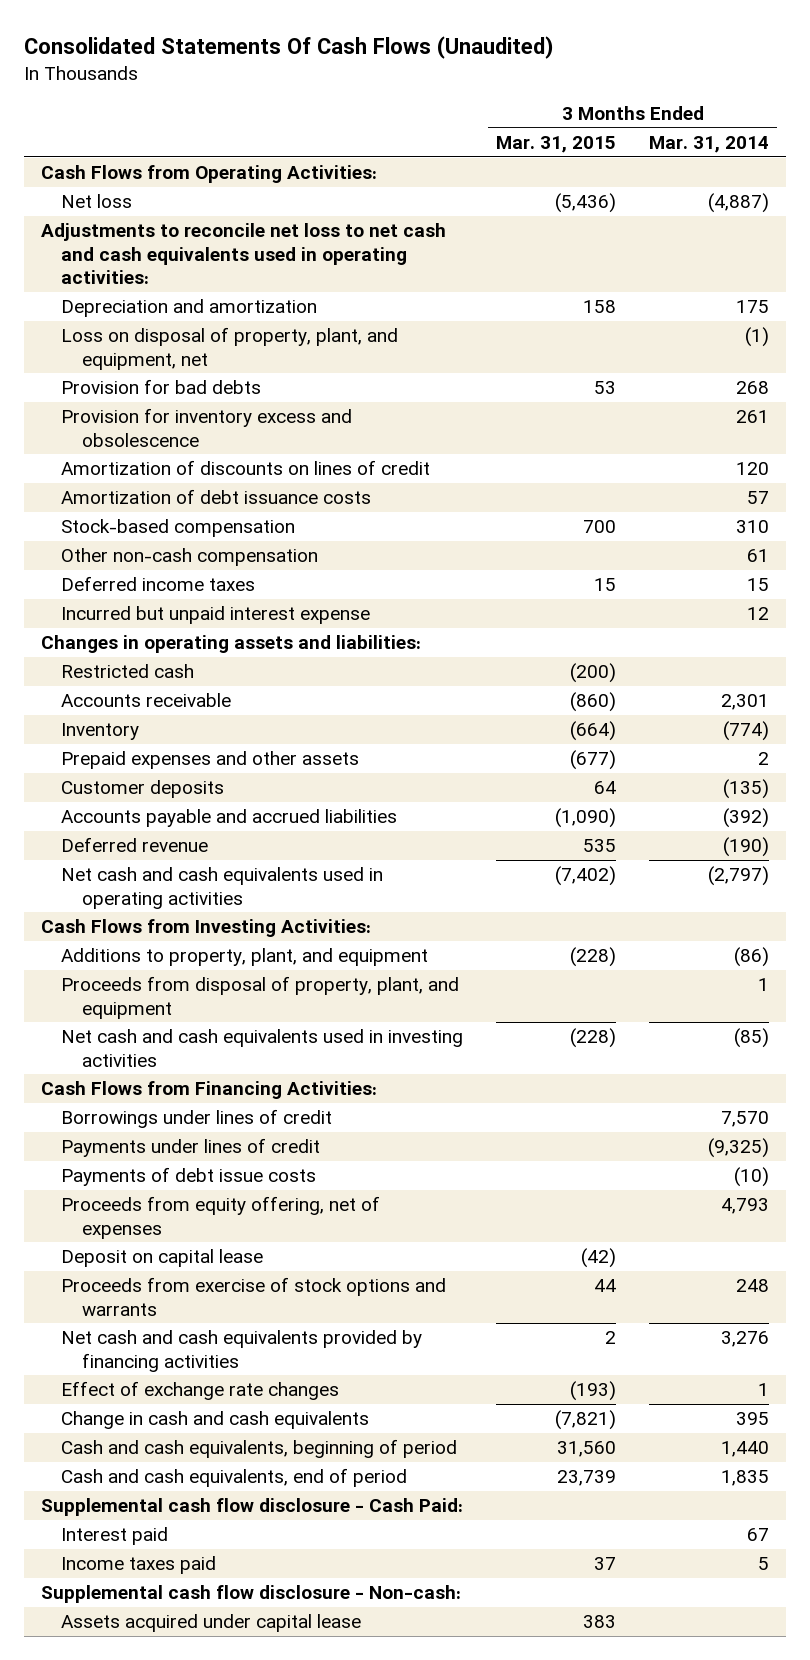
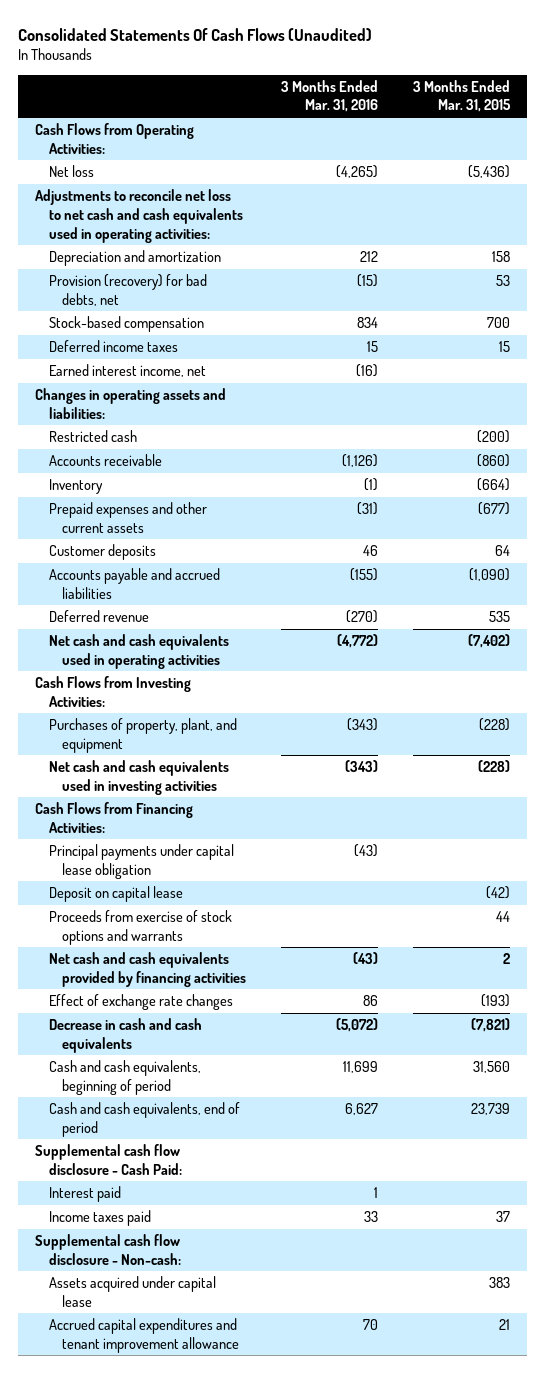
- | 3 Months Ended Mar. 31, 2015 | 3 Months Ended Mar. 31, 2014
+ | 3 Months Ended Mar. 31, 2016 | 3 Months Ended Mar. 31, 2015
- Loss on disposal of property, plant, and equipment, net | | (1)
- Provision for bad debts | 53 | 268
- Provision for inventory excess and obsolescence | | 261
- Amortization of discounts on lines of credit | | 120
- Amortization of debt issuance costs | | 57
+ Provision (recovery) for bad debts, net | (15) | 53
- Other non-cash compensation | | 61
- Incurred but unpaid interest expense | | 12
+ Earned interest income, net | (16) |
- Prepaid expenses and other assets | (677) | 2
+ Prepaid expenses and other current assets | (31) | (677)
- Additions to property, plant, and equipment | (228) | (86)
- Proceeds from disposal of property, plant, and equipment | | 1
+ Purchases of property, plant, and equipment | (343) | (228)
- Borrowings under lines of credit | | 7,570
- Payments under lines of credit | | (9,325)
- Payments of debt issue costs | | (10)
- Proceeds from equity offering, net of expenses | | 4,793
+ Principal payments under capital lease obligation | (43) |
- Change in cash and cash equivalents | (7,821) | 395
+ Decrease in cash and cash equivalents | (5,072) | (7,821)
+ Accrued capital expenditures and tenant improvement allowance | 70 | 21

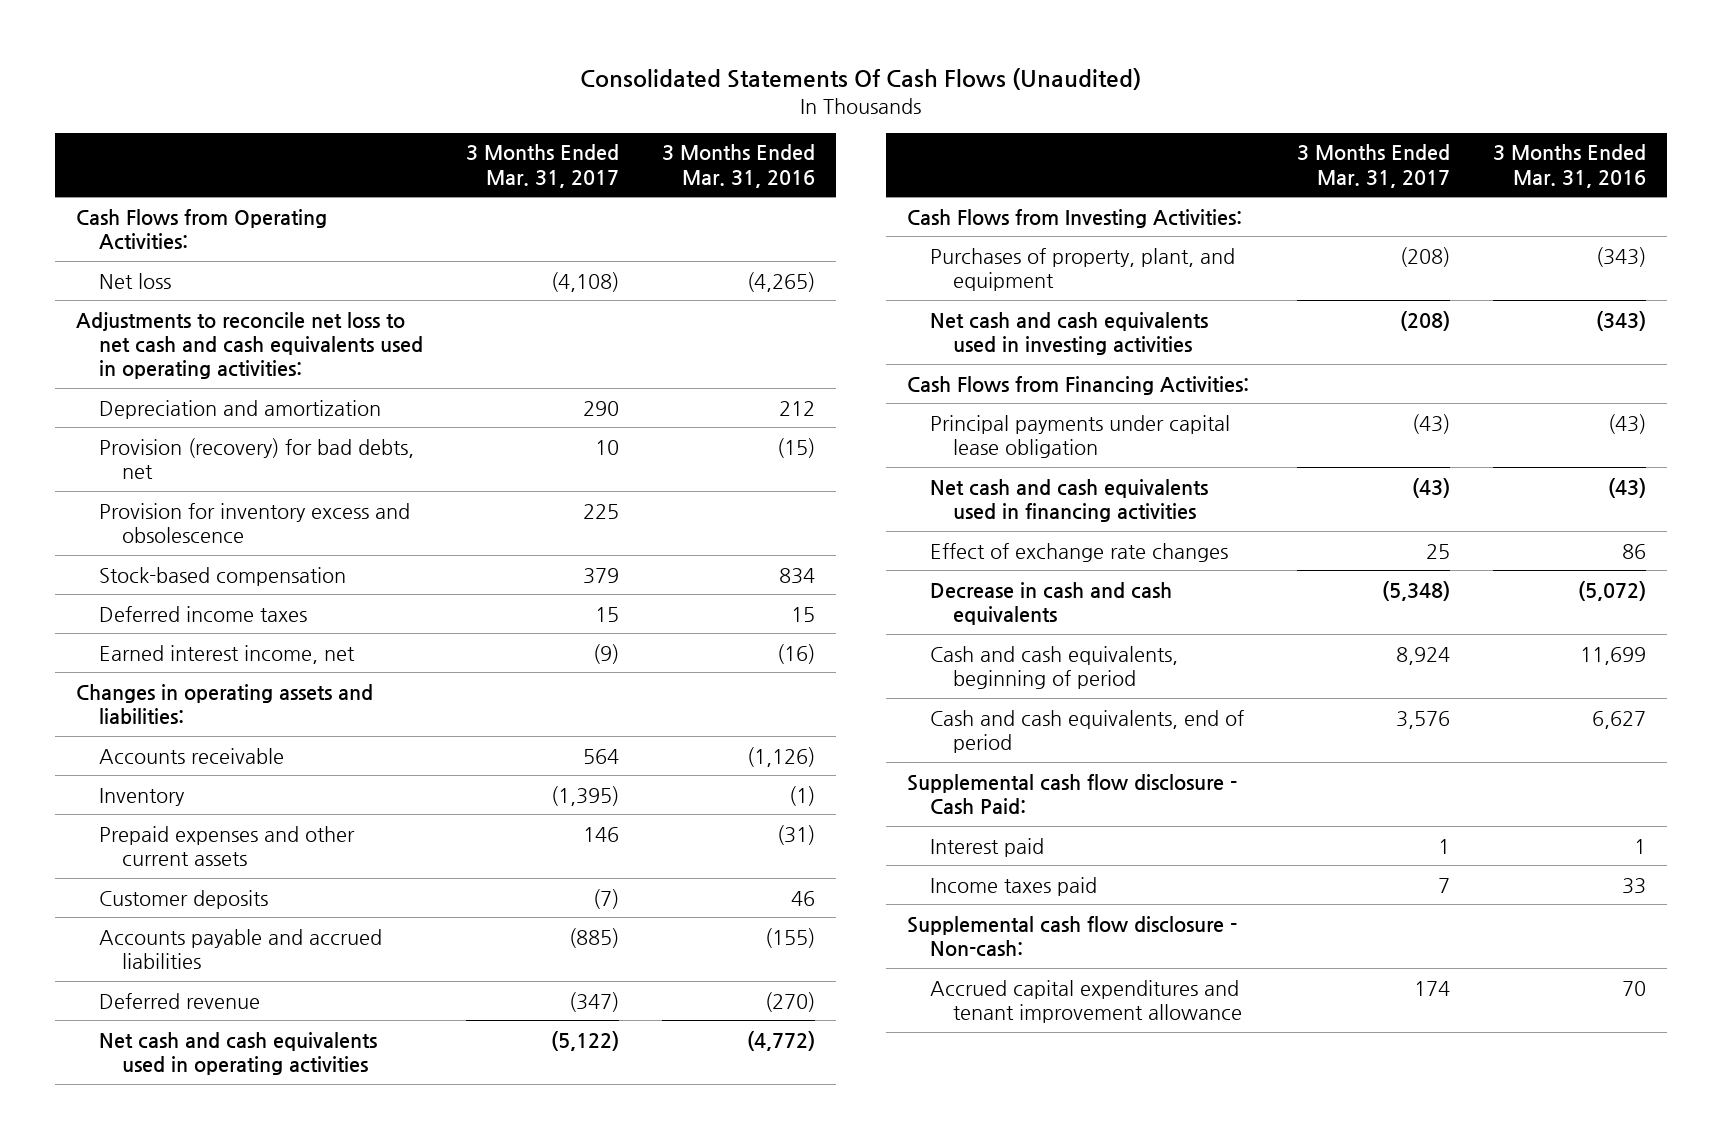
- | 3 Months Ended Mar. 31, 2016 | 3 Months Ended Mar. 31, 2015
+ | 3 Months Ended Mar. 31, 2017 | 3 Months Ended Mar. 31, 2016
+ Provision for inventory excess and obsolescence | 225 |
- Restricted cash | | (200)
- Deposit on capital lease | | (42)
- Proceeds from exercise of stock options and warrants | | 44
- Net cash and cash equivalents provided by financing activities | (43) | 2
+ Net cash and cash equivalents used in financing activities | (43) | (43)
- Assets acquired under capital lease | | 383

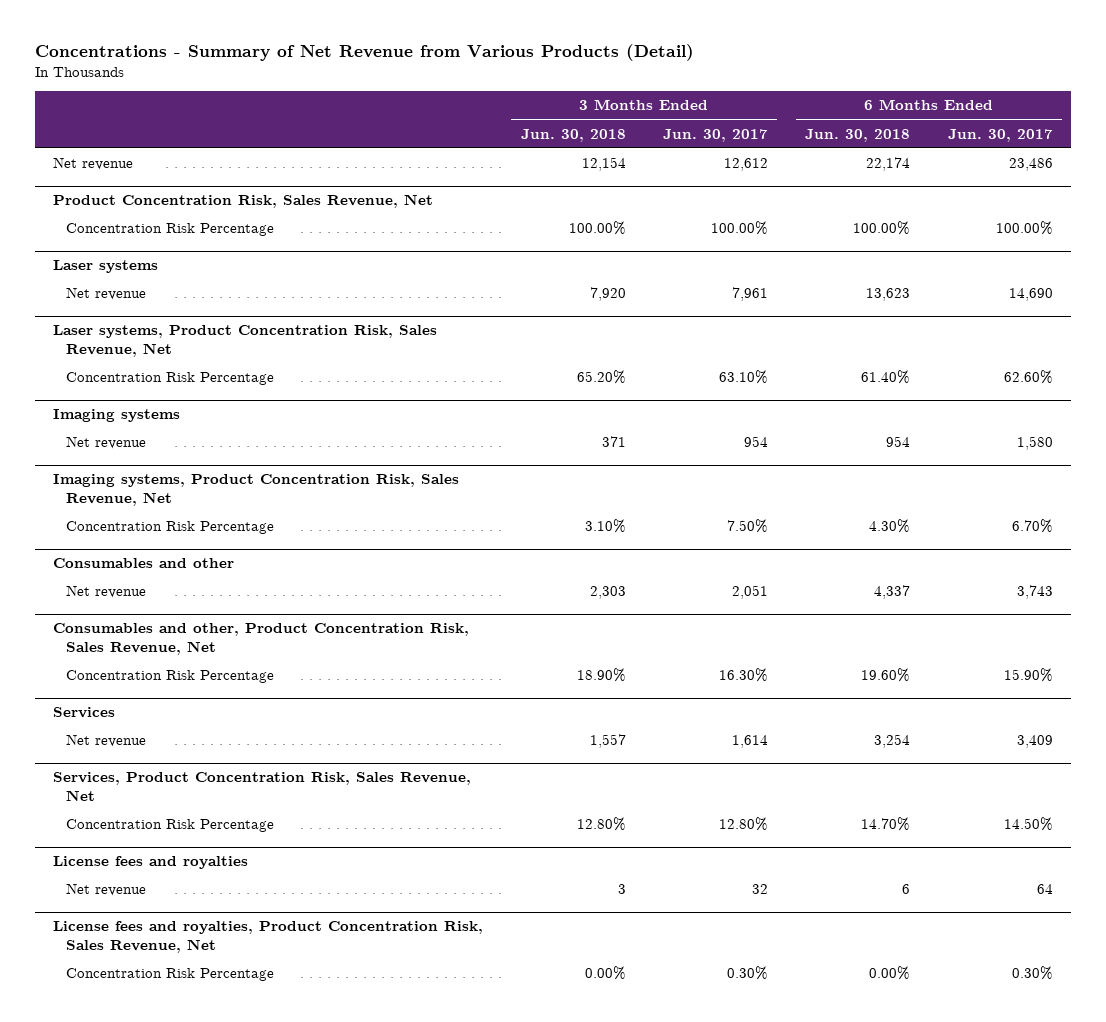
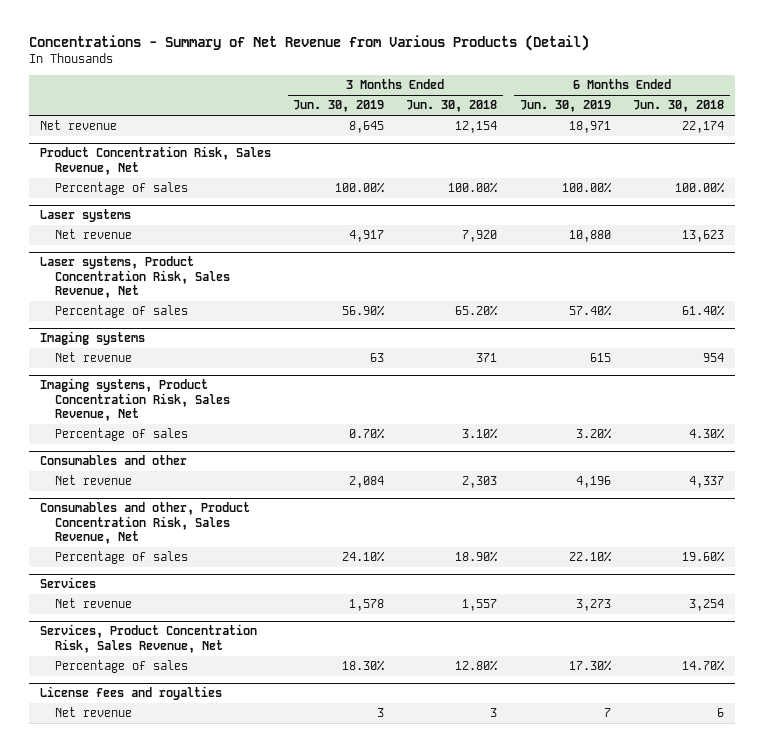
- | 3 Months Ended Jun. 30, 2018 | 3 Months Ended Jun. 30, 2017 | 6 Months Ended Jun. 30, 2018 | 6 Months Ended Jun. 30, 2017
+ | 3 Months Ended Jun. 30, 2019 | 3 Months Ended Jun. 30, 2018 | 6 Months Ended Jun. 30, 2019 | 6 Months Ended Jun. 30, 2018
@ Product Concentration Risk, Sales Revenue, Net
- Concentration Risk Percentage | 100.00% | 100.00% | 100.00% | 100.00%
+ Percentage of sales | 100.00% | 100.00% | 100.00% | 100.00%
@ Laser systems, Product Concentration Risk, Sales Revenue, Net
- Concentration Risk Percentage | 65.20% | 63.10% | 61.40% | 62.60%
+ Percentage of sales | 56.90% | 65.20% | 57.40% | 61.40%
@ Imaging systems, Product Concentration Risk, Sales Revenue, Net
- Concentration Risk Percentage | 3.10% | 7.50% | 4.30% | 6.70%
+ Percentage of sales | 0.70% | 3.10% | 3.20% | 4.30%
@ Consumables and other, Product Concentration Risk, Sales Revenue, Net
- Concentration Risk Percentage | 18.90% | 16.30% | 19.60% | 15.90%
+ Percentage of sales | 24.10% | 18.90% | 22.10% | 19.60%
@ Services, Product Concentration Risk, Sales Revenue, Net
- Concentration Risk Percentage | 12.80% | 12.80% | 14.70% | 14.50%
+ Percentage of sales | 18.30% | 12.80% | 17.30% | 14.70%
- License fees and royalties, Product Concentration Risk, Sales Revenue, Net
- Concentration Risk Percentage | 0.00% | 0.30% | 0.00% | 0.30%

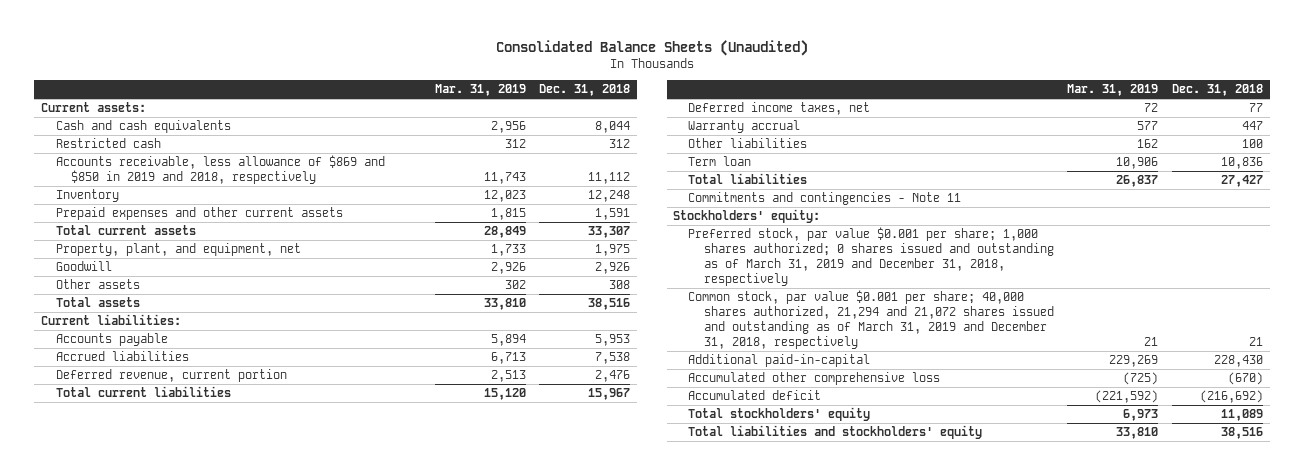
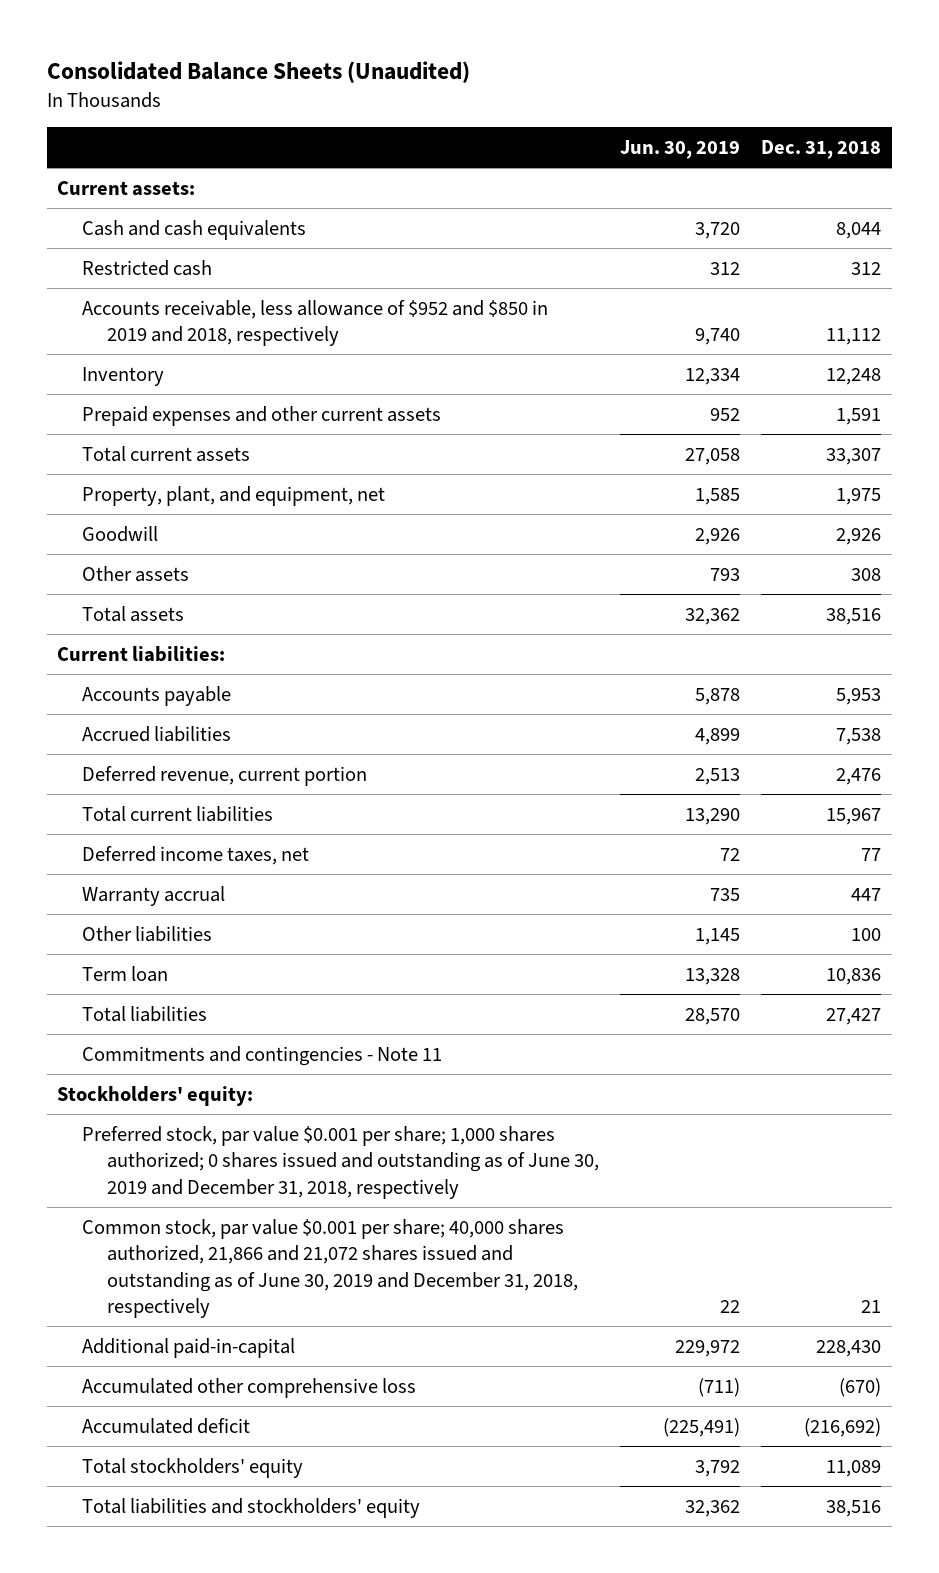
- | Mar. 31, 2019 | Dec. 31, 2018
+ | Jun. 30, 2019 | Dec. 31, 2018
- Accounts receivable, less allowance of $869 and $850 in 2019 and 2018, respectively | 11,743 | 11,112
+ Accounts receivable, less allowance of $952 and $850 in 2019 and 2018, respectively | 9,740 | 11,112
- Preferred stock, par value $0.001 per share; 1,000 shares authorized; 0 shares issued and outstanding as of March 31, 2019 and December 31, 2018, respectively
- Common stock, par value $0.001 per share; 40,000 shares authorized, 21,294 and 21,072 shares issued and outstanding as of March 31, 2019 and December 31, 2018, respectively | 21 | 21
+ Preferred stock, par value $0.001 per share; 1,000 shares authorized; 0 shares issued and outstanding as of June 30, 2019 and December 31, 2018, respectively
+ Common stock, par value $0.001 per share; 40,000 shares authorized, 21,866 and 21,072 shares issued and outstanding as of June 30, 2019 and December 31, 2018, respectively | 22 | 21

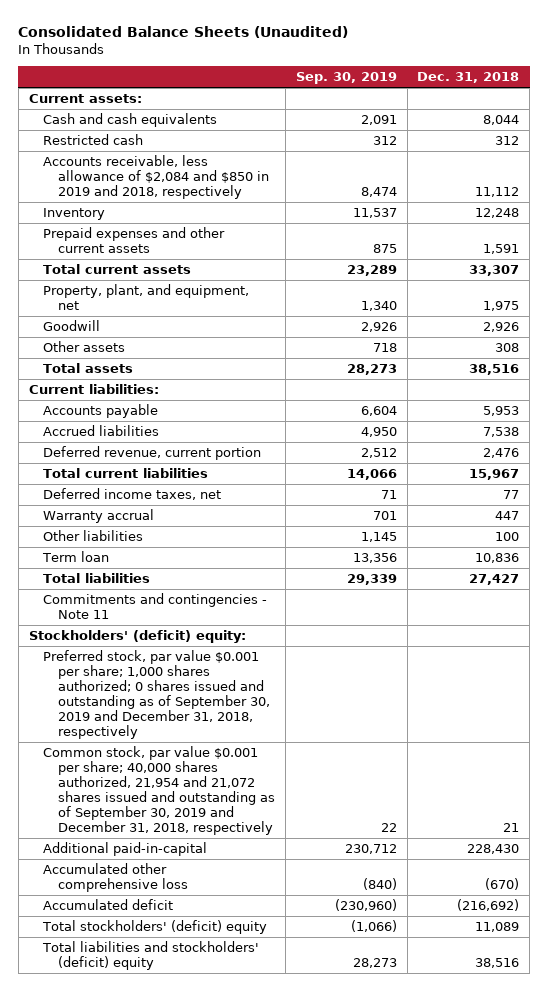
- | Jun. 30, 2019 | Dec. 31, 2018
+ | Sep. 30, 2019 | Dec. 31, 2018
- Accounts receivable, less allowance of $952 and $850 in 2019 and 2018, respectively | 9,740 | 11,112
+ Accounts receivable, less allowance of $2,084 and $850 in 2019 and 2018, respectively | 8,474 | 11,112
- Stockholders' equity:
- Preferred stock, par value $0.001 per share; 1,000 shares authorized; 0 shares issued and outstanding as of June 30, 2019 and December 31, 2018, respectively
- Common stock, par value $0.001 per share; 40,000 shares authorized, 21,866 and 21,072 shares issued and outstanding as of June 30, 2019 and December 31, 2018, respectively | 22 | 21
+ Stockholders' (deficit) equity:
+ Preferred stock, par value $0.001 per share; 1,000 shares authorized; 0 shares issued and outstanding as of September 30, 2019 and December 31, 2018, respectively
+ Common stock, par value $0.001 per share; 40,000 shares authorized, 21,954 and 21,072 shares issued and outstanding as of September 30, 2019 and December 31, 2018, respectively | 22 | 21
- Total stockholders' equity | 3,792 | 11,089
- Total liabilities and stockholders' equity | 32,362 | 38,516
+ Total stockholders' (deficit) equity | (1,066) | 11,089
+ Total liabilities and stockholders' (deficit) equity | 28,273 | 38,516

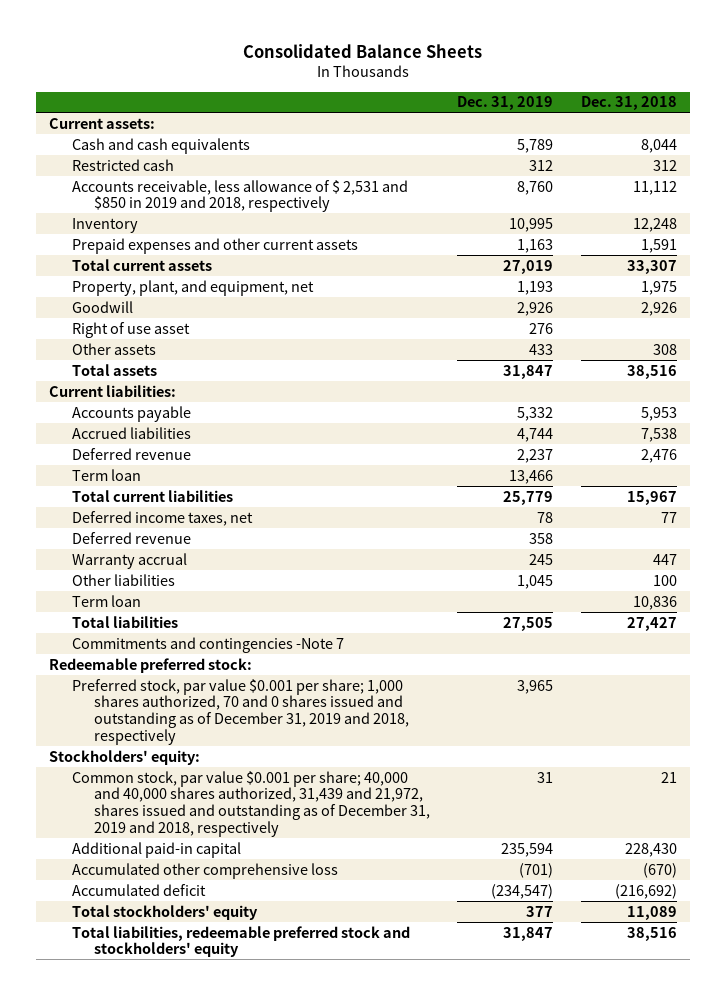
- Consolidated Balance Sheets (Unaudited)
+ Consolidated Balance Sheets
- | Sep. 30, 2019 | Dec. 31, 2018
+ | Dec. 31, 2019 | Dec. 31, 2018
- Accounts receivable, less allowance of $2,084 and $850 in 2019 and 2018, respectively | 8,474 | 11,112
+ Accounts receivable, less allowance of $ 2,531 and $850 in 2019 and 2018, respectively | 8,760 | 11,112
+ Right of use asset | 276 |
- Deferred revenue, current portion | 2,512 | 2,476
+ Deferred revenue | 2,237 | 2,476
+ Term loan | 13,466 |
+ Deferred revenue | 358 |
- Commitments and contingencies - Note 11
- Stockholders' (deficit) equity:
- Preferred stock, par value $0.001 per share; 1,000 shares authorized; 0 shares issued and outstanding as of September 30, 2019 and December 31, 2018, respectively
- Common stock, par value $0.001 per share; 40,000 shares authorized, 21,954 and 21,072 shares issued and outstanding as of September 30, 2019 and December 31, 2018, respectively | 22 | 21
- Additional paid-in-capital | 230,712 | 228,430
+ Commitments and contingencies -Note 7
+ Redeemable preferred stock:
+ Preferred stock, par value $0.001 per share; 1,000 shares authorized, 70 and 0 shares issued and outstanding as of December 31, 2019 and 2018, respectively | 3,965 |
+ Stockholders' equity:
+ Common stock, par value $0.001 per share; 40,000 and 40,000 shares authorized, 31,439 and 21,972, shares issued and outstanding as of December 31, 2019 and 2018, respectively | 31 | 21
+ Additional paid-in capital | 235,594 | 228,430
- Total stockholders' (deficit) equity | (1,066) | 11,089
- Total liabilities and stockholders' (deficit) equity | 28,273 | 38,516
+ Total stockholders' equity | 377 | 11,089
+ Total liabilities, redeemable preferred stock and stockholders' equity | 31,847 | 38,516

